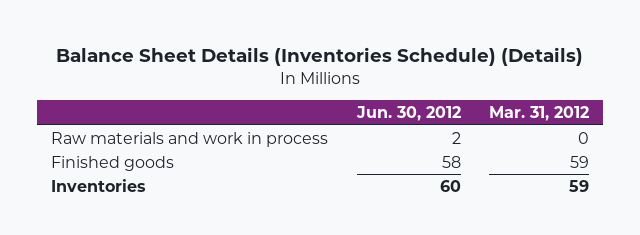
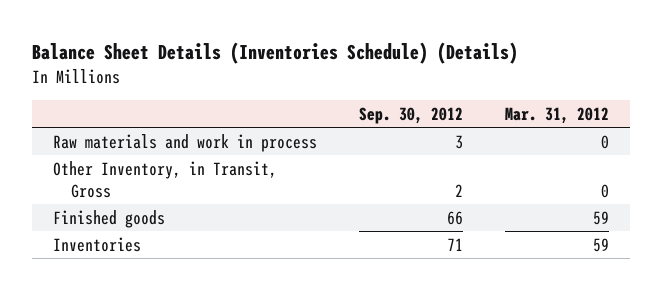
- | Jun. 30, 2012 | Mar. 31, 2012
+ | Sep. 30, 2012 | Mar. 31, 2012
+ Other Inventory, in Transit, Gross | 2 | 0

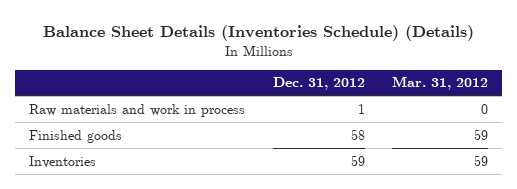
- | Sep. 30, 2012 | Mar. 31, 2012
+ | Dec. 31, 2012 | Mar. 31, 2012
- Other Inventory, in Transit, Gross | 2 | 0

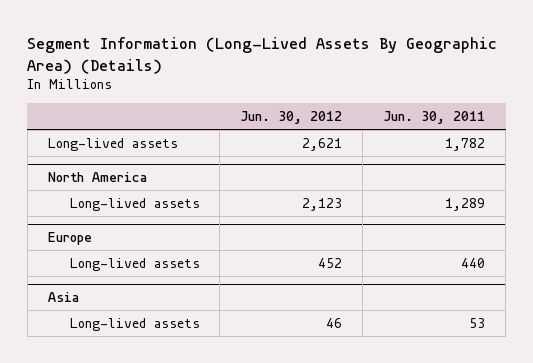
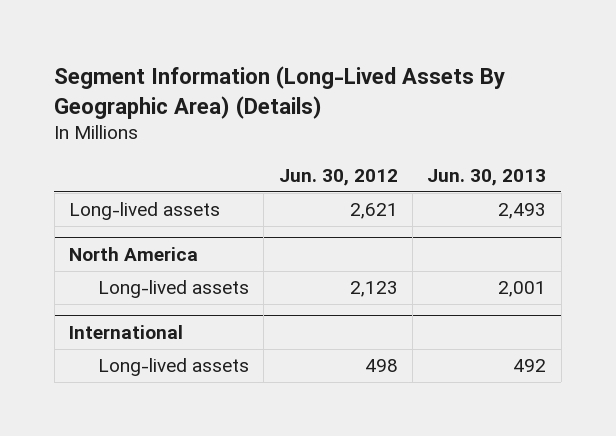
- | Jun. 30, 2012 | Jun. 30, 2011
+ | Jun. 30, 2012 | Jun. 30, 2013
- Europe
- Long-lived assets | 452 | 440
- Asia
- Long-lived assets | 46 | 53
+ International
+ Long-lived assets | 498 | 492

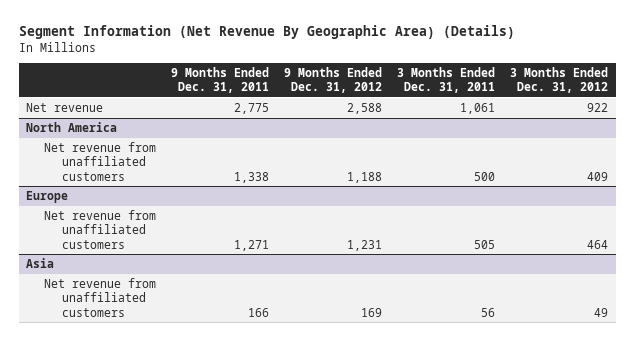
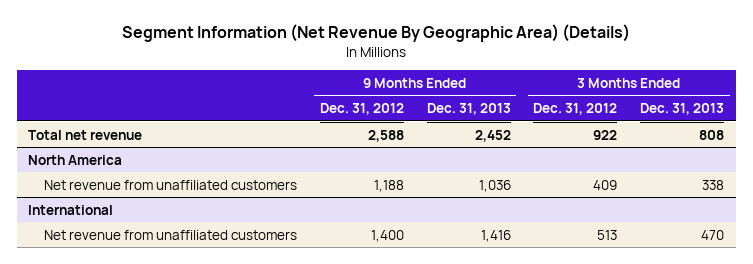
- | 9 Months Ended Dec. 31, 2011 | 9 Months Ended Dec. 31, 2012 | 3 Months Ended Dec. 31, 2011 | 3 Months Ended Dec. 31, 2012
+ | 9 Months Ended Dec. 31, 2012 | 9 Months Ended Dec. 31, 2013 | 3 Months Ended Dec. 31, 2012 | 3 Months Ended Dec. 31, 2013
- Net revenue | 2,775 | 2,588 | 1,061 | 922
+ Total net revenue | 2,588 | 2,452 | 922 | 808
- Europe
- Net revenue from unaffiliated customers | 1,271 | 1,231 | 505 | 464
- Asia
- Net revenue from unaffiliated customers | 166 | 169 | 56 | 49
+ International
+ Net revenue from unaffiliated customers | 1,400 | 1,416 | 513 | 470

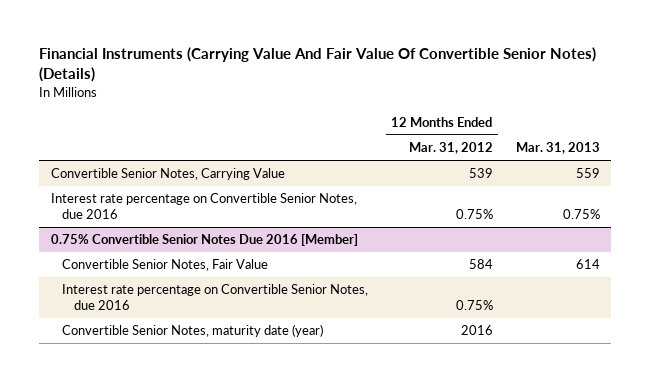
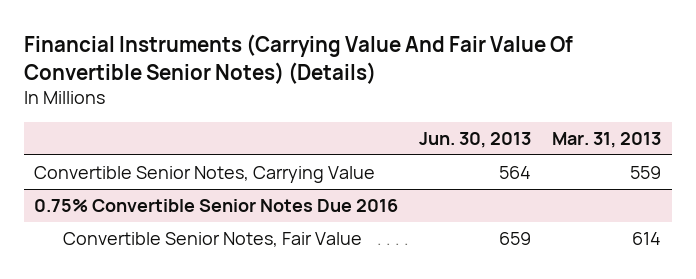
- | 12 Months Ended Mar. 31, 2012 | Mar. 31, 2013
+ | Jun. 30, 2013 | Mar. 31, 2013
- Interest rate percentage on Convertible Senior Notes, due 2016 | 0.75% | 0.75%
- 0.75% Convertible Senior Notes Due 2016 [Member]
+ 0.75% Convertible Senior Notes Due 2016
- Interest rate percentage on Convertible Senior Notes, due 2016 | 0.75% |
- Convertible Senior Notes, maturity date (year) | 2016 |

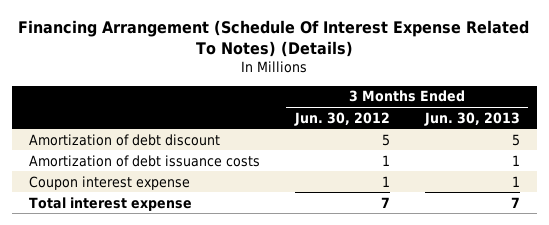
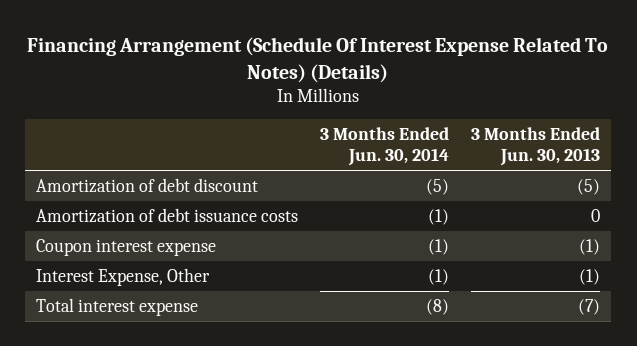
- | 3 Months Ended Jun. 30, 2012 | 3 Months Ended Jun. 30, 2013
+ | 3 Months Ended Jun. 30, 2014 | 3 Months Ended Jun. 30, 2013
- Amortization of debt discount | 5 | 5
- Amortization of debt issuance costs | 1 | 1
- Coupon interest expense | 1 | 1
- Total interest expense | 7 | 7
+ Amortization of debt discount | (5) | (5)
+ Amortization of debt issuance costs | (1) | 0
+ Coupon interest expense | (1) | (1)
+ Interest Expense, Other | (1) | (1)
+ Total interest expense | (8) | (7)

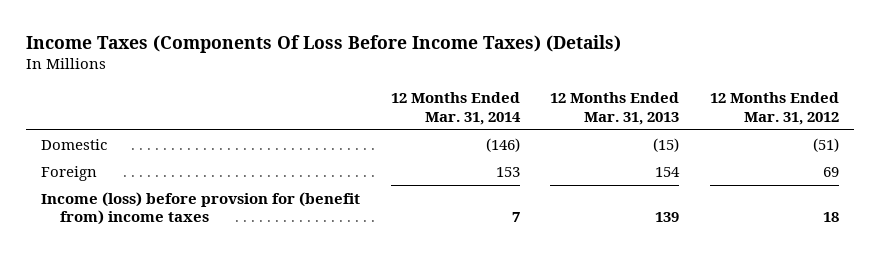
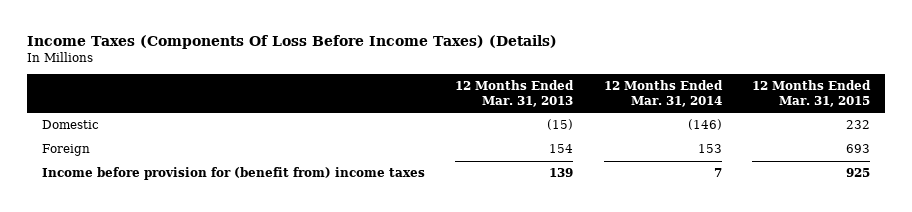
- | 12 Months Ended Mar. 31, 2014 | 12 Months Ended Mar. 31, 2013 | 12 Months Ended Mar. 31, 2012
+ | 12 Months Ended Mar. 31, 2013 | 12 Months Ended Mar. 31, 2014 | 12 Months Ended Mar. 31, 2015
- Income (loss) before provsion for (benefit from) income taxes | 7 | 139 | 18
+ Income before provision for (benefit from) income taxes | 139 | 7 | 925

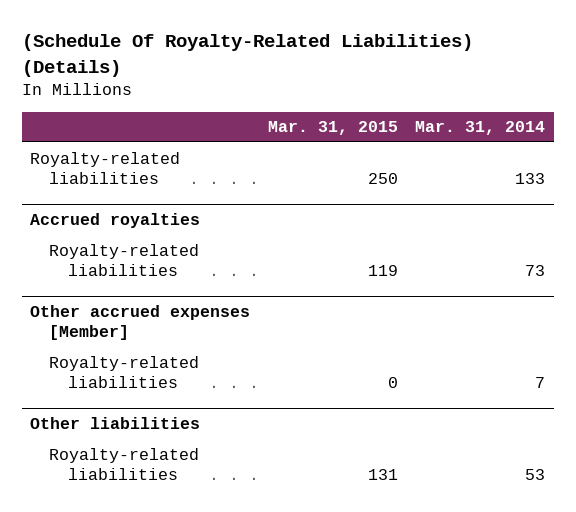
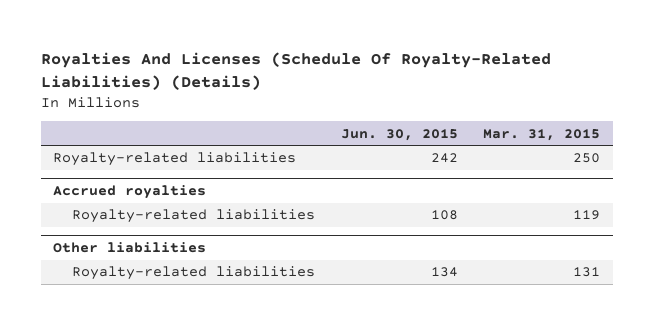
- (Schedule Of Royalty-Related Liabilities) (Details)
+ Royalties And Licenses (Schedule Of Royalty-Related Liabilities) (Details)
- | Mar. 31, 2015 | Mar. 31, 2014
+ | Jun. 30, 2015 | Mar. 31, 2015
- Other accrued expenses [Member]
- Royalty-related liabilities | 0 | 7

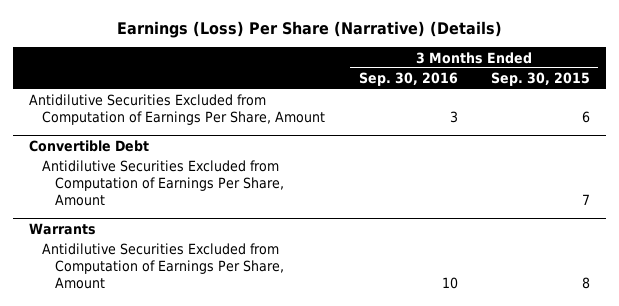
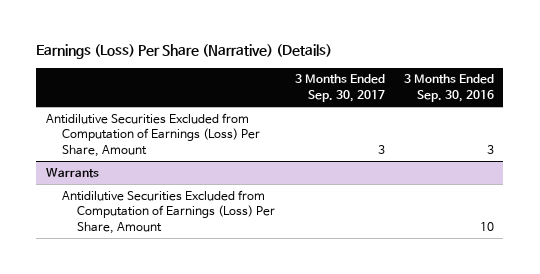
- | 3 Months Ended Sep. 30, 2016 | 3 Months Ended Sep. 30, 2015
+ | 3 Months Ended Sep. 30, 2017 | 3 Months Ended Sep. 30, 2016
- Antidilutive Securities Excluded from Computation of Earnings Per Share, Amount | 3 | 6
- Convertible Debt
- Antidilutive Securities Excluded from Computation of Earnings Per Share, Amount | | 7
+ Antidilutive Securities Excluded from Computation of Earnings (Loss) Per Share, Amount | 3 | 3
@ Warrants
- Antidilutive Securities Excluded from Computation of Earnings Per Share, Amount | 10 | 8
+ Antidilutive Securities Excluded from Computation of Earnings (Loss) Per Share, Amount | | 10

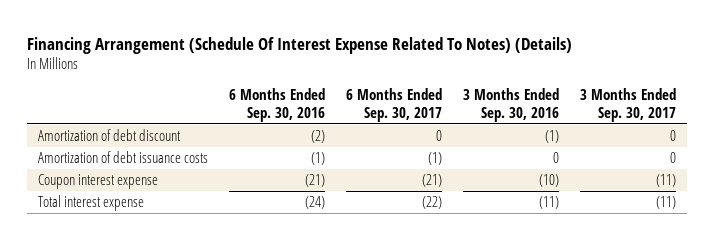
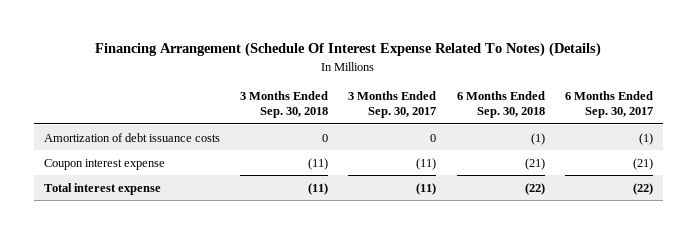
- | 6 Months Ended Sep. 30, 2016 | 6 Months Ended Sep. 30, 2017 | 3 Months Ended Sep. 30, 2016 | 3 Months Ended Sep. 30, 2017
+ | 3 Months Ended Sep. 30, 2018 | 3 Months Ended Sep. 30, 2017 | 6 Months Ended Sep. 30, 2018 | 6 Months Ended Sep. 30, 2017
- Amortization of debt discount | (2) | 0 | (1) | 0

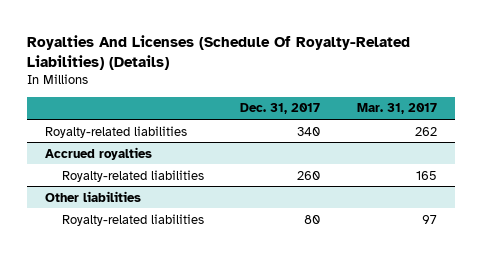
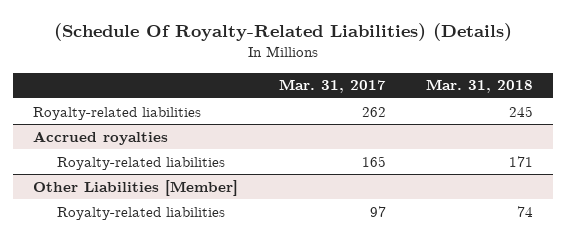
- Royalties And Licenses (Schedule Of Royalty-Related Liabilities) (Details)
+ (Schedule Of Royalty-Related Liabilities) (Details)
- | Dec. 31, 2017 | Mar. 31, 2017
+ | Mar. 31, 2017 | Mar. 31, 2018
- Other liabilities
+ Other Liabilities [Member]

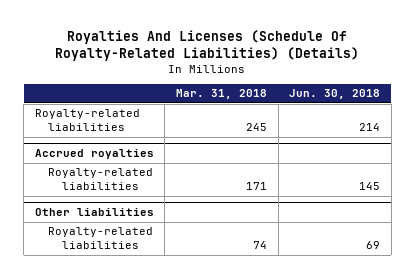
- (Schedule Of Royalty-Related Liabilities) (Details)
+ Royalties And Licenses (Schedule Of Royalty-Related Liabilities) (Details)
- | Mar. 31, 2017 | Mar. 31, 2018
+ | Mar. 31, 2018 | Jun. 30, 2018
- Other Liabilities [Member]
+ Other liabilities

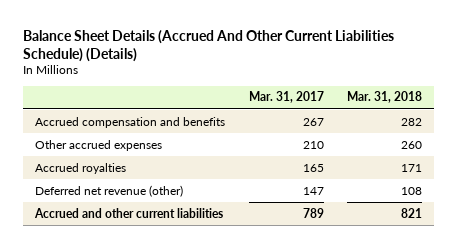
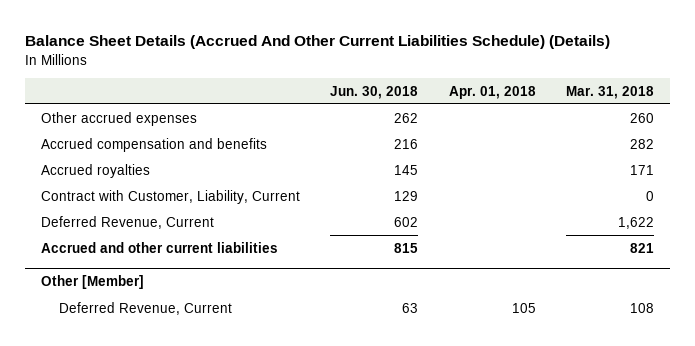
- | Mar. 31, 2017 | Mar. 31, 2018
+ | Jun. 30, 2018 | Apr. 01, 2018 | Mar. 31, 2018
moved down: Accrued compensation and benefits | 216 | | 282
- Deferred net revenue (other) | 147 | 108
+ Contract with Customer, Liability, Current | 129 | | 0
+ Deferred Revenue, Current | 602 | | 1,622
+ Other [Member]
+ Deferred Revenue, Current | 63 | 105 | 108

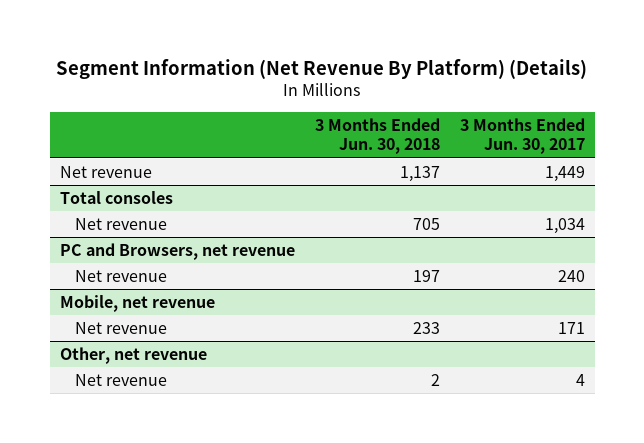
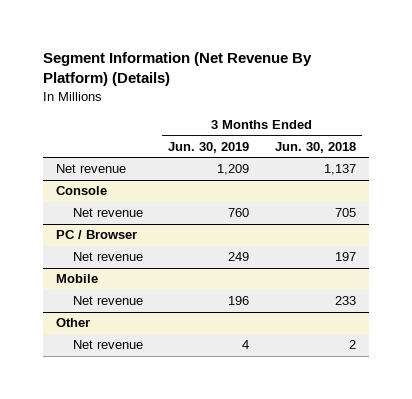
- | 3 Months Ended Jun. 30, 2018 | 3 Months Ended Jun. 30, 2017
+ | 3 Months Ended Jun. 30, 2019 | 3 Months Ended Jun. 30, 2018
- Total consoles
+ Console
- PC and Browsers, net revenue
+ PC / Browser
- Mobile, net revenue
+ Mobile
- Other, net revenue
+ Other

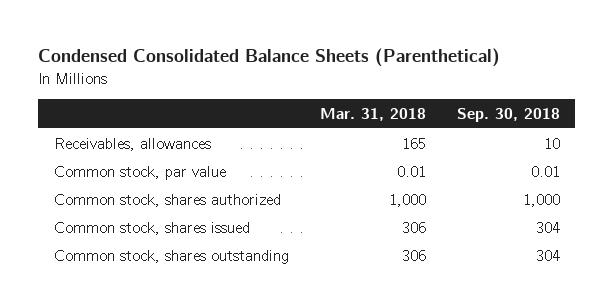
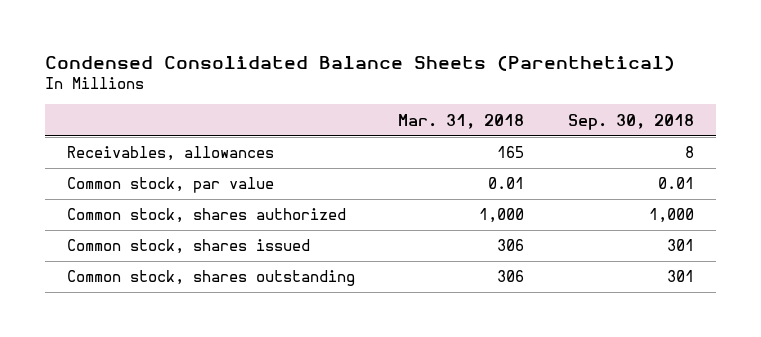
- Receivables, allowances | 165 | 10
+ Receivables, allowances | 165 | 8
- Common stock, shares issued | 306 | 304
- Common stock, shares outstanding | 306 | 304
+ Common stock, shares issued | 306 | 301
+ Common stock, shares outstanding | 306 | 301

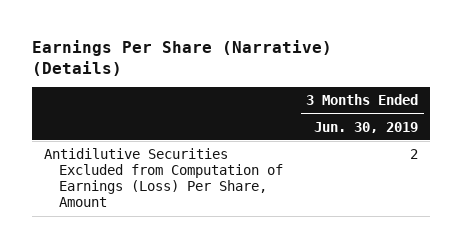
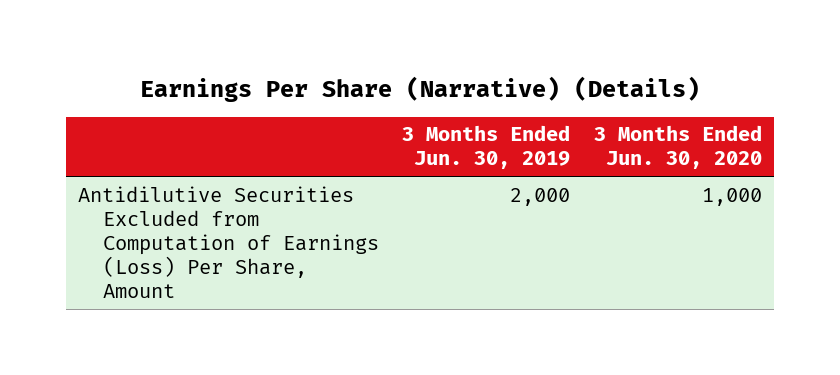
- | 3 Months Ended Jun. 30, 2019
+ | 3 Months Ended Jun. 30, 2019 | 3 Months Ended Jun. 30, 2020
- Antidilutive Securities Excluded from Computation of Earnings (Loss) Per Share, Amount | 2
+ Antidilutive Securities Excluded from Computation of Earnings (Loss) Per Share, Amount | 2,000 | 1,000

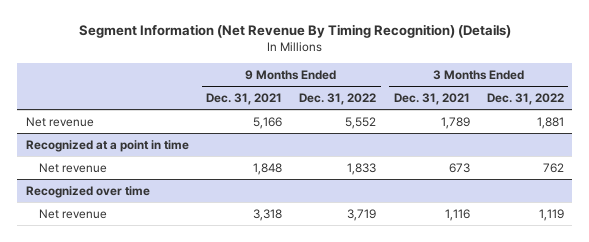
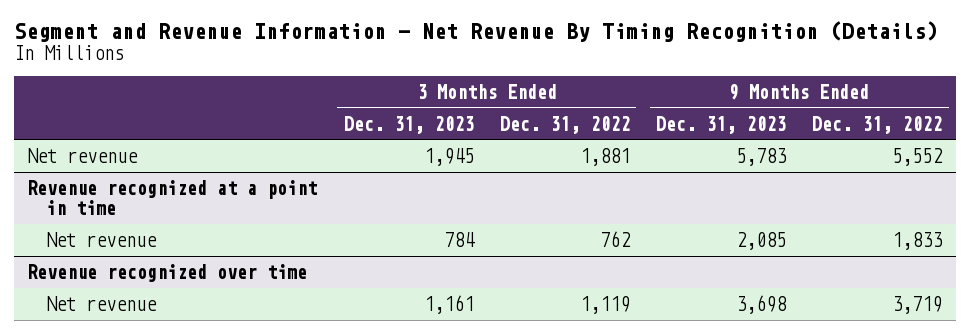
- Segment Information (Net Revenue By Timing Recognition) (Details)
+ Segment and Revenue Information - Net Revenue By Timing Recognition (Details)
- | 9 Months Ended Dec. 31, 2021 | 9 Months Ended Dec. 31, 2022 | 3 Months Ended Dec. 31, 2021 | 3 Months Ended Dec. 31, 2022
+ | 3 Months Ended Dec. 31, 2023 | 3 Months Ended Dec. 31, 2022 | 9 Months Ended Dec. 31, 2023 | 9 Months Ended Dec. 31, 2022
- Recognized at a point in time
+ Revenue recognized at a point in time
- Recognized over time
+ Revenue recognized over time

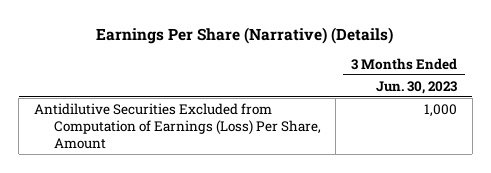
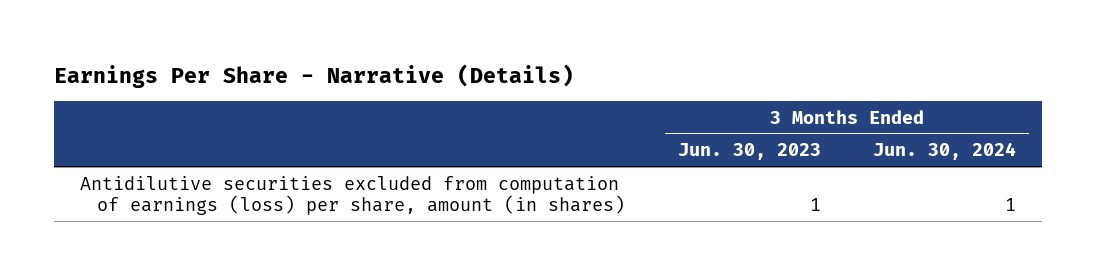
- Earnings Per Share (Narrative) (Details)
+ Earnings Per Share - Narrative (Details)
- | 3 Months Ended Jun. 30, 2023
+ | 3 Months Ended Jun. 30, 2023 | 3 Months Ended Jun. 30, 2024
- Antidilutive Securities Excluded from Computation of Earnings (Loss) Per Share, Amount | 1,000
+ Antidilutive securities excluded from computation of earnings (loss) per share, amount (in shares) | 1 | 1

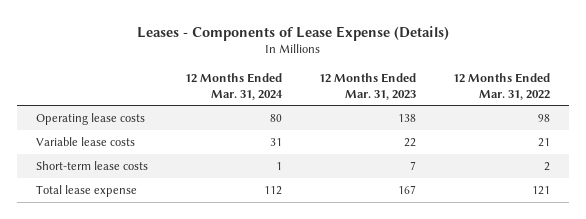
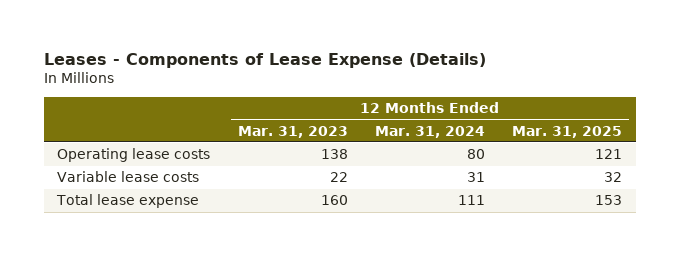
- | 12 Months Ended Mar. 31, 2024 | 12 Months Ended Mar. 31, 2023 | 12 Months Ended Mar. 31, 2022
+ | 12 Months Ended Mar. 31, 2023 | 12 Months Ended Mar. 31, 2024 | 12 Months Ended Mar. 31, 2025
- Short-term lease costs | 1 | 7 | 2
- Total lease expense | 112 | 167 | 121
+ Total lease expense | 160 | 111 | 153

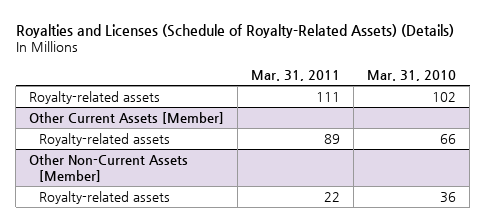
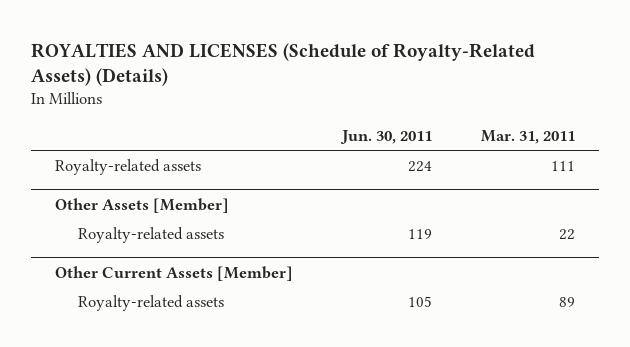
- Royalties and Licenses (Schedule of Royalty-Related Assets) (Details)
+ ROYALTIES AND LICENSES (Schedule of Royalty-Related Assets) (Details)
- | Mar. 31, 2011 | Mar. 31, 2010
+ | Jun. 30, 2011 | Mar. 31, 2011
+ Other Assets [Member]
+ Royalty-related assets | 119 | 22
- Other Non-Current Assets [Member]
- Royalty-related assets | 22 | 36

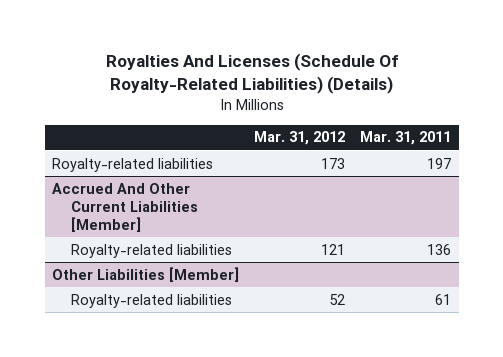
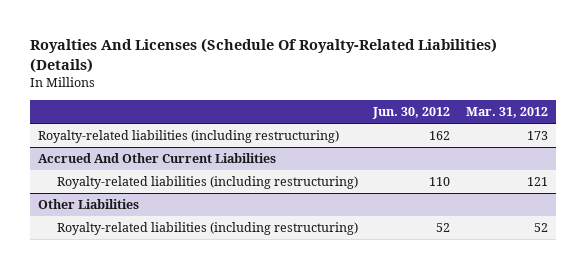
- | Mar. 31, 2012 | Mar. 31, 2011
+ | Jun. 30, 2012 | Mar. 31, 2012
- Royalty-related liabilities | 173 | 197
- Accrued And Other Current Liabilities [Member]
- Royalty-related liabilities | 121 | 136
- Other Liabilities [Member]
- Royalty-related liabilities | 52 | 61
+ Royalty-related liabilities (including restructuring) | 162 | 173
+ Accrued And Other Current Liabilities
+ Royalty-related liabilities (including restructuring) | 110 | 121
+ Other Liabilities
+ Royalty-related liabilities (including restructuring) | 52 | 52

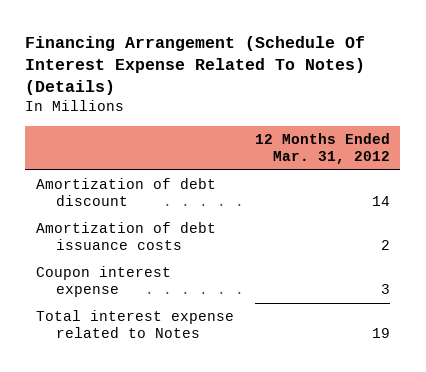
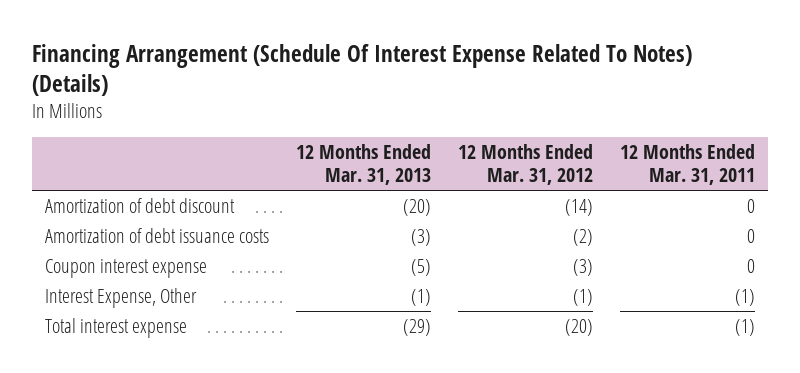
- | 12 Months Ended Mar. 31, 2012
+ | 12 Months Ended Mar. 31, 2013 | 12 Months Ended Mar. 31, 2012 | 12 Months Ended Mar. 31, 2011
- Amortization of debt discount | 14
- Amortization of debt issuance costs | 2
- Coupon interest expense | 3
- Total interest expense related to Notes | 19
+ Amortization of debt discount | (20) | (14) | 0
+ Amortization of debt issuance costs | (3) | (2) | 0
+ Coupon interest expense | (5) | (3) | 0
+ Interest Expense, Other | (1) | (1) | (1)
+ Total interest expense | (29) | (20) | (1)

